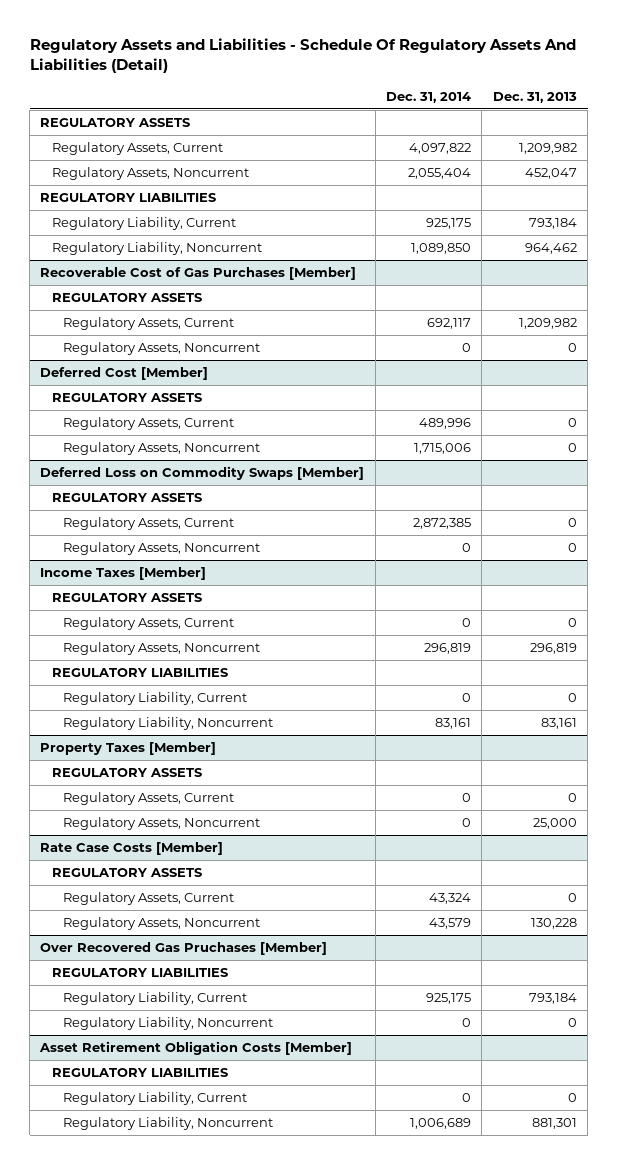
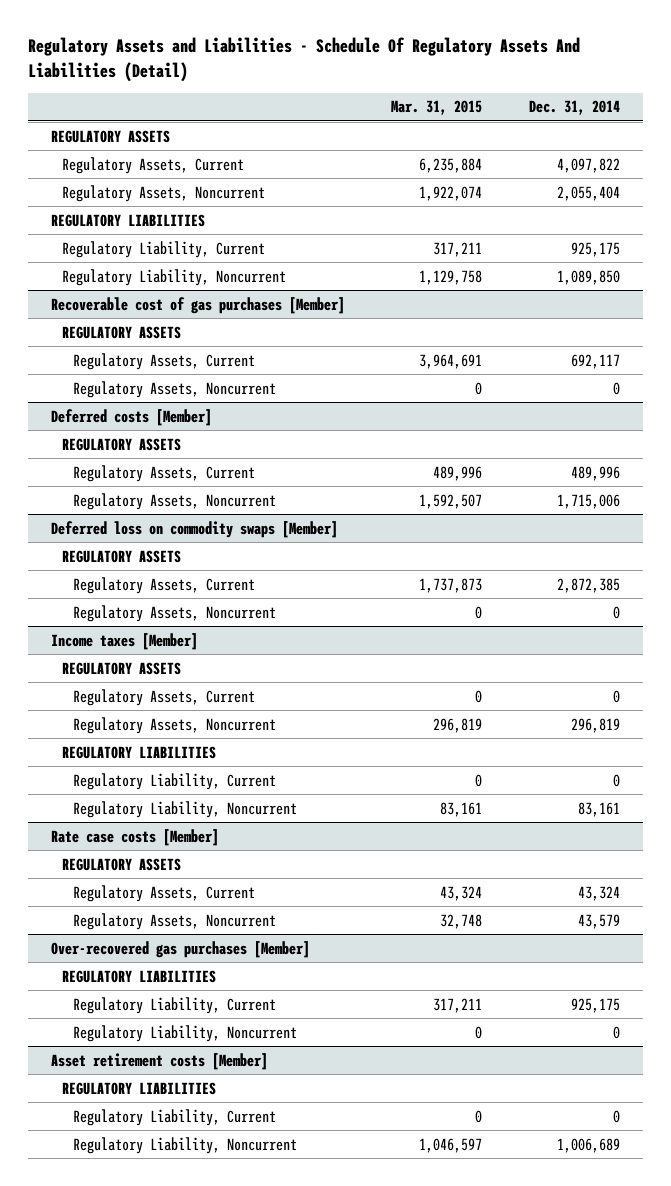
- | Dec. 31, 2014 | Dec. 31, 2013
+ | Mar. 31, 2015 | Dec. 31, 2014
- Recoverable Cost of Gas Purchases [Member]
+ Recoverable cost of gas purchases [Member]
- Deferred Cost [Member]
+ Deferred costs [Member]
- Deferred Loss on Commodity Swaps [Member]
+ Deferred loss on commodity swaps [Member]
- Income Taxes [Member]
+ Income taxes [Member]
- Property Taxes [Member]
- REGULATORY ASSETS
- Regulatory Assets, Current | 0 | 0
- Regulatory Assets, Noncurrent | 0 | 25,000
- Rate Case Costs [Member]
+ Rate case costs [Member]
- Over Recovered Gas Pruchases [Member]
+ Over-recovered gas purchases [Member]
- Asset Retirement Obligation Costs [Member]
+ Asset retirement costs [Member]

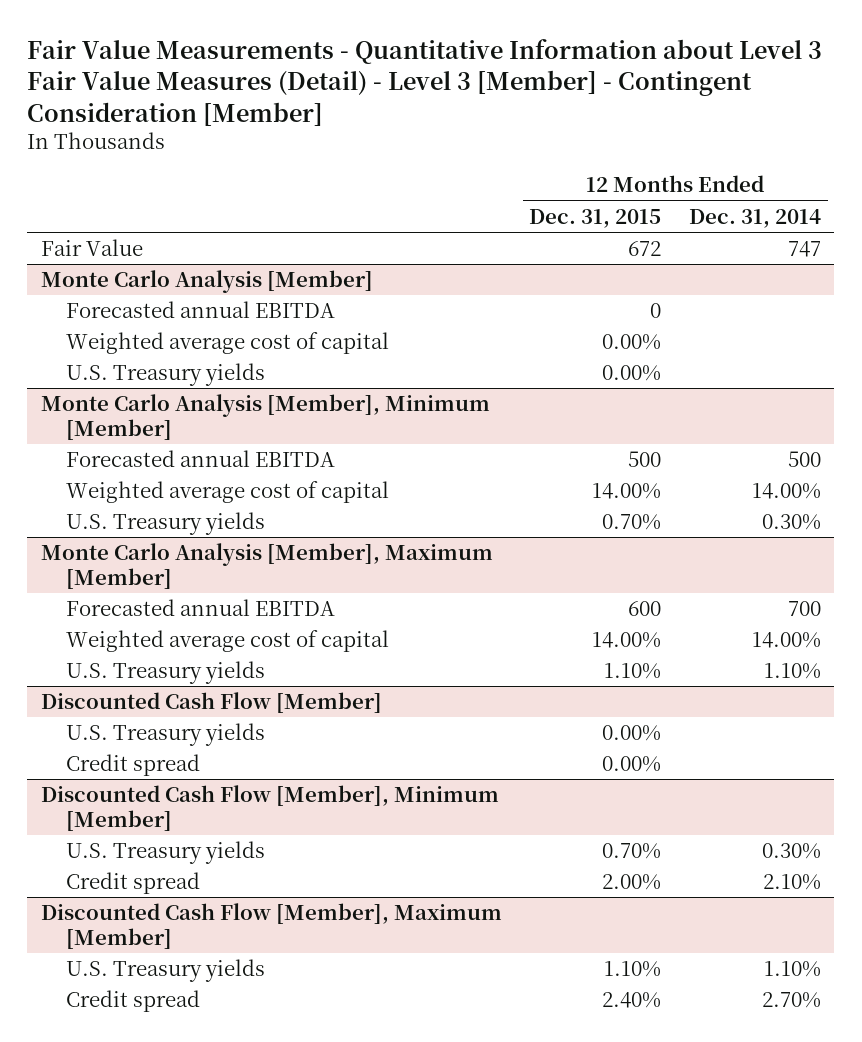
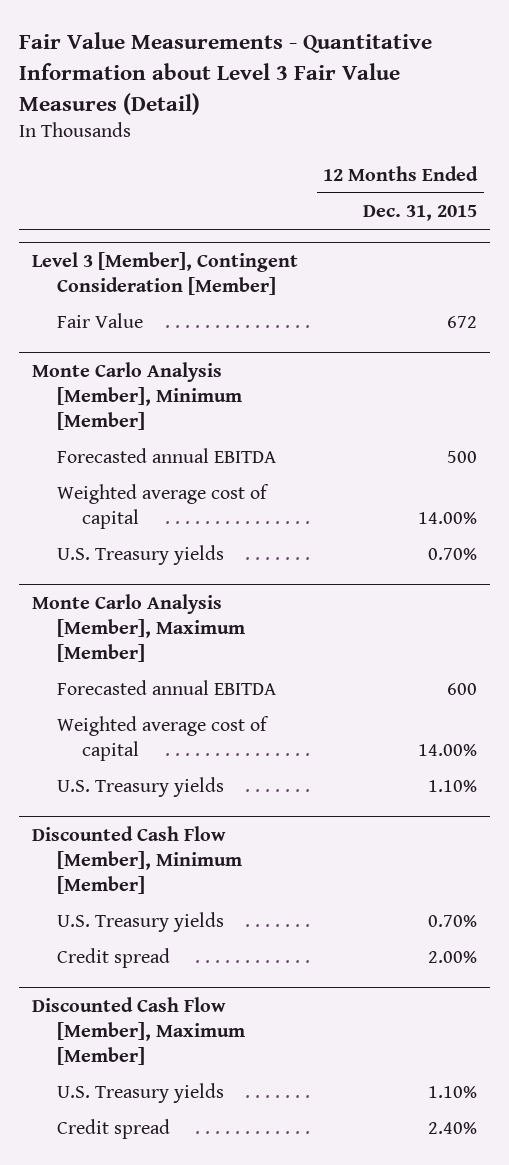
- Fair Value Measurements - Quantitative Information about Level 3 Fair Value Measures (Detail) - Level 3 [Member] - Contingent Consideration [Member]
+ Fair Value Measurements - Quantitative Information about Level 3 Fair Value Measures (Detail)
- | 12 Months Ended Dec. 31, 2015 | 12 Months Ended Dec. 31, 2014
+ | 12 Months Ended Dec. 31, 2015
+ Level 3 [Member], Contingent Consideration [Member]
- Monte Carlo Analysis [Member]
- Forecasted annual EBITDA | 0 |
- Weighted average cost of capital | 0.00% |
- U.S. Treasury yields | 0.00% |
- Discounted Cash Flow [Member]
- U.S. Treasury yields | 0.00% |
- Credit spread | 0.00% |

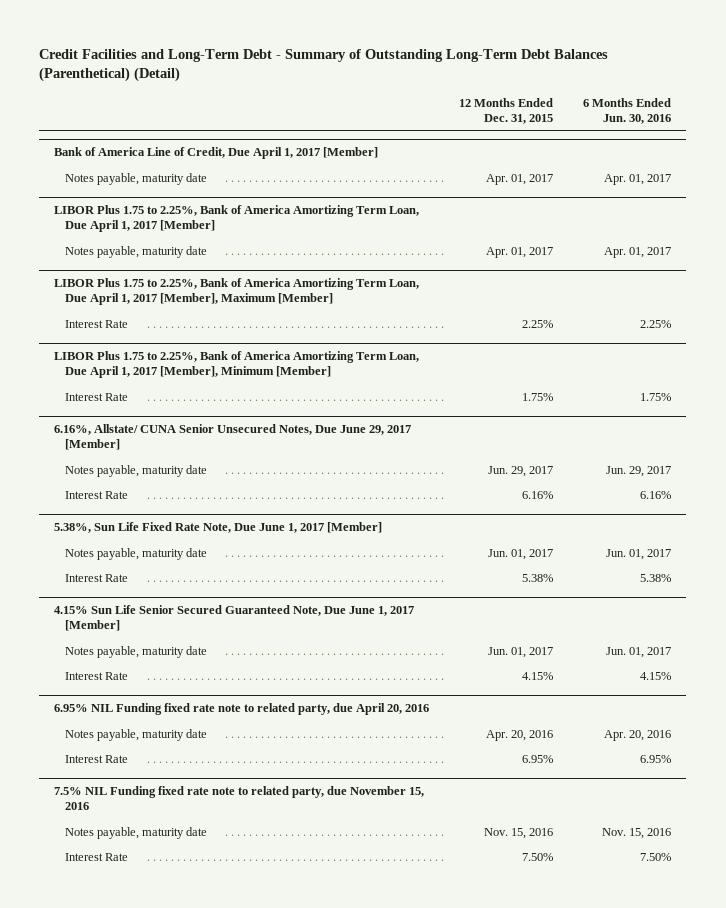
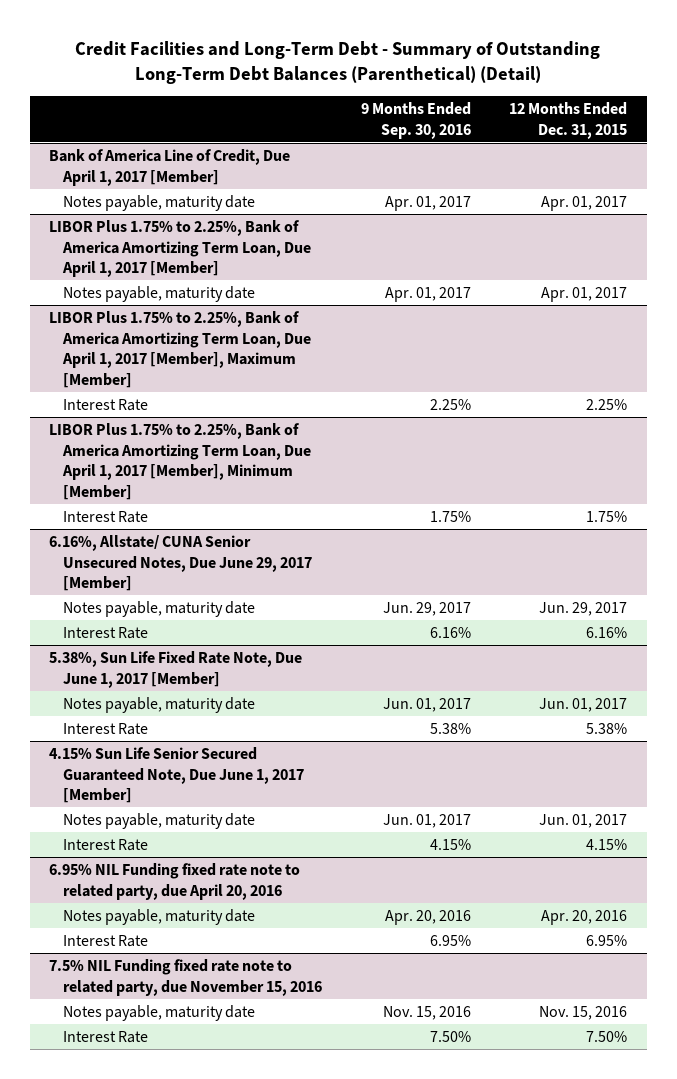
- | 12 Months Ended Dec. 31, 2015 | 6 Months Ended Jun. 30, 2016
+ | 9 Months Ended Sep. 30, 2016 | 12 Months Ended Dec. 31, 2015
- LIBOR Plus 1.75 to 2.25%, Bank of America Amortizing Term Loan, Due April 1, 2017 [Member]
+ LIBOR Plus 1.75% to 2.25%, Bank of America Amortizing Term Loan, Due April 1, 2017 [Member]
- LIBOR Plus 1.75 to 2.25%, Bank of America Amortizing Term Loan, Due April 1, 2017 [Member], Maximum [Member]
+ LIBOR Plus 1.75% to 2.25%, Bank of America Amortizing Term Loan, Due April 1, 2017 [Member], Maximum [Member]
- LIBOR Plus 1.75 to 2.25%, Bank of America Amortizing Term Loan, Due April 1, 2017 [Member], Minimum [Member]
+ LIBOR Plus 1.75% to 2.25%, Bank of America Amortizing Term Loan, Due April 1, 2017 [Member], Minimum [Member]

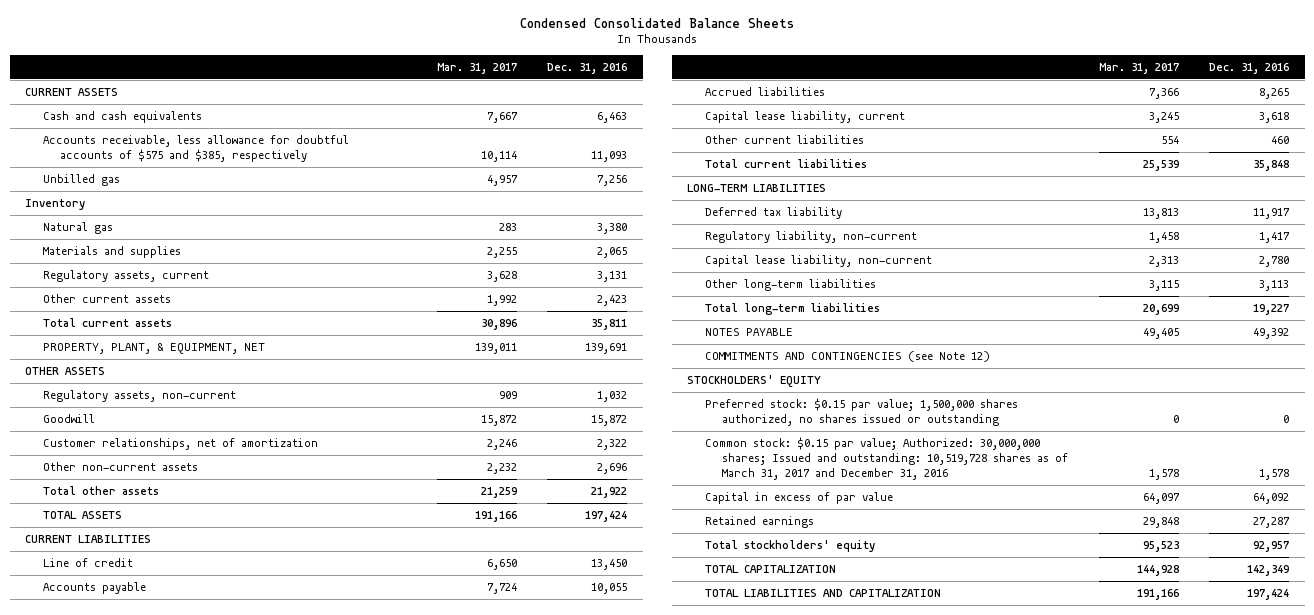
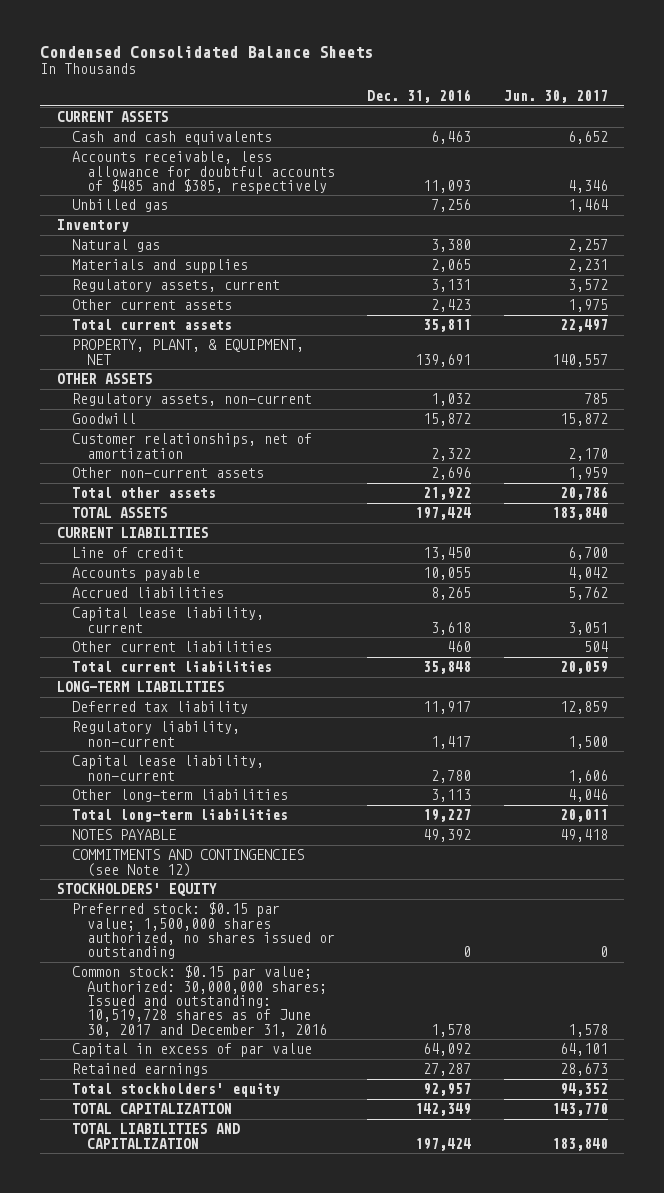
- | Mar. 31, 2017 | Dec. 31, 2016
+ | Dec. 31, 2016 | Jun. 30, 2017
- Accounts receivable, less allowance for doubtful accounts of $575 and $385, respectively | 10,114 | 11,093
+ Accounts receivable, less allowance for doubtful accounts of $485 and $385, respectively | 11,093 | 4,346
- Common stock: $0.15 par value; Authorized: 30,000,000 shares; Issued and outstanding: 10,519,728 shares as of March 31, 2017 and December 31, 2016 | 1,578 | 1,578
+ Common stock: $0.15 par value; Authorized: 30,000,000 shares; Issued and outstanding: 10,519,728 shares as of June 30, 2017 and December 31, 2016 | 1,578 | 1,578

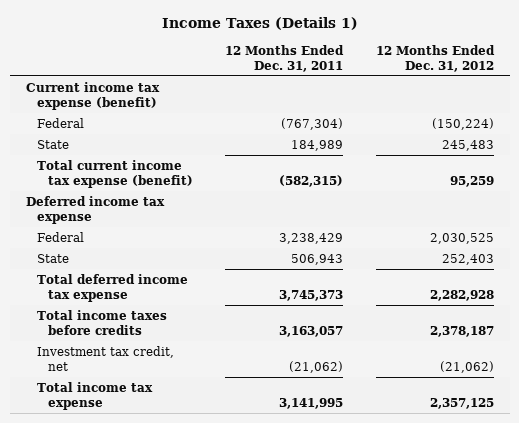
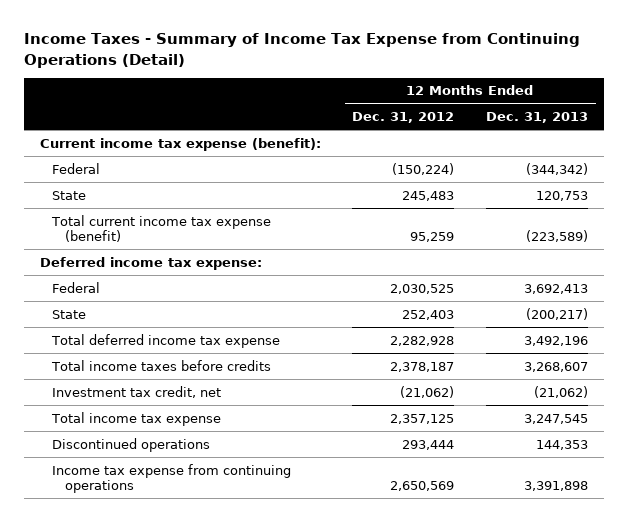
- Income Taxes (Details 1)
+ Income Taxes - Summary of Income Tax Expense from Continuing Operations (Detail)
- | 12 Months Ended Dec. 31, 2011 | 12 Months Ended Dec. 31, 2012
+ | 12 Months Ended Dec. 31, 2012 | 12 Months Ended Dec. 31, 2013
- Current income tax expense (benefit)
+ Current income tax expense (benefit):
- Deferred income tax expense
+ Deferred income tax expense:
+ Discontinued operations | 293,444 | 144,353
+ Income tax expense from continuing operations | 2,650,569 | 3,391,898

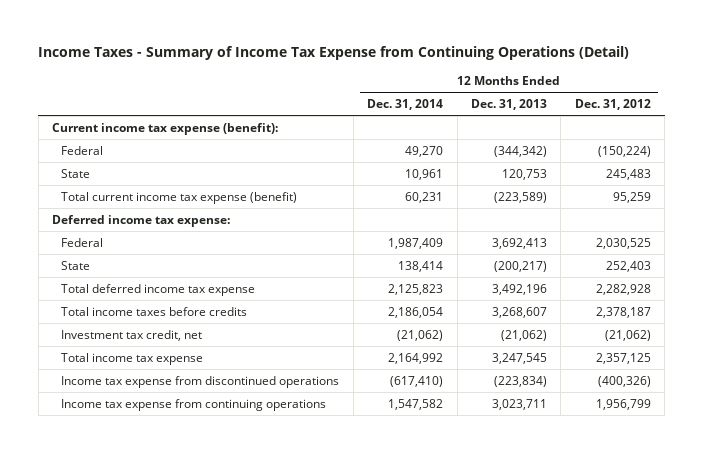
- | 12 Months Ended Dec. 31, 2012 | 12 Months Ended Dec. 31, 2013
+ | 12 Months Ended Dec. 31, 2014 | 12 Months Ended Dec. 31, 2013 | 12 Months Ended Dec. 31, 2012
- Discontinued operations | 293,444 | 144,353
- Income tax expense from continuing operations | 2,650,569 | 3,391,898
+ Income tax expense from discontinued operations | (617,410) | (223,834) | (400,326)
+ Income tax expense from continuing operations | 1,547,582 | 3,023,711 | 1,956,799

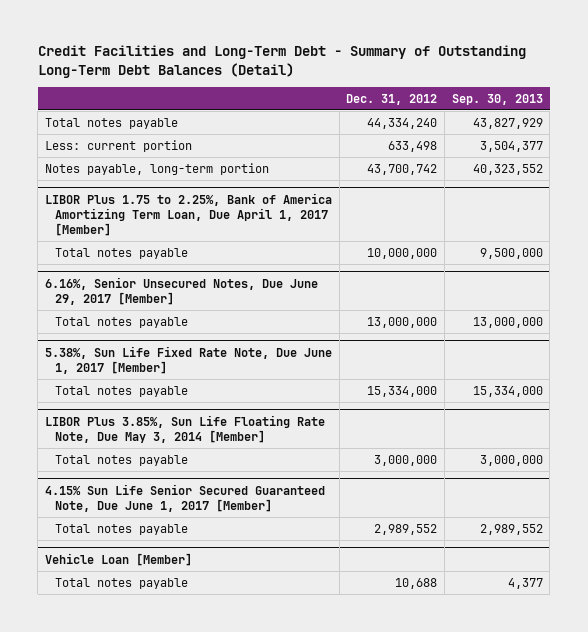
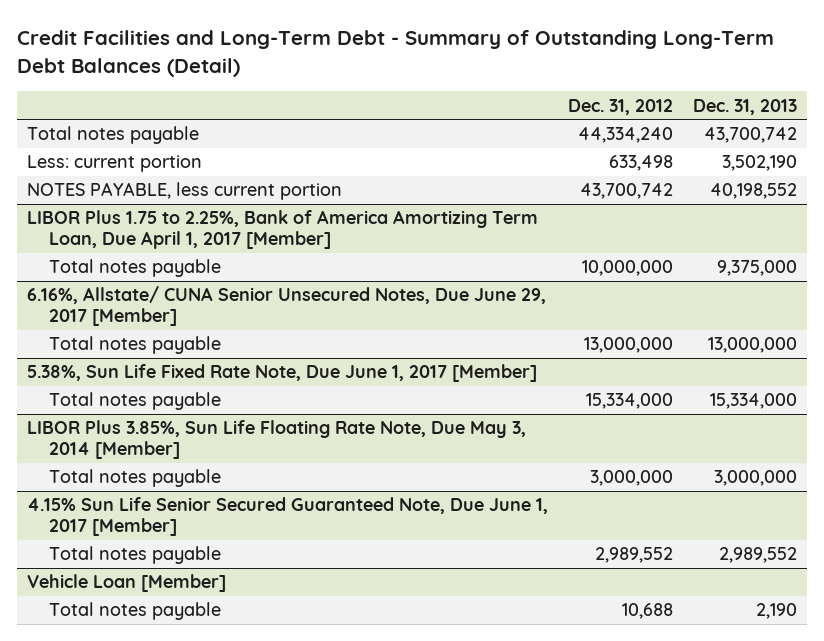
- | Dec. 31, 2012 | Sep. 30, 2013
+ | Dec. 31, 2012 | Dec. 31, 2013
- Notes payable, long-term portion | 43,700,742 | 40,323,552
+ NOTES PAYABLE, less current portion | 43,700,742 | 40,198,552
- 6.16%, Senior Unsecured Notes, Due June 29, 2017 [Member]
+ 6.16%, Allstate/ CUNA Senior Unsecured Notes, Due June 29, 2017 [Member]

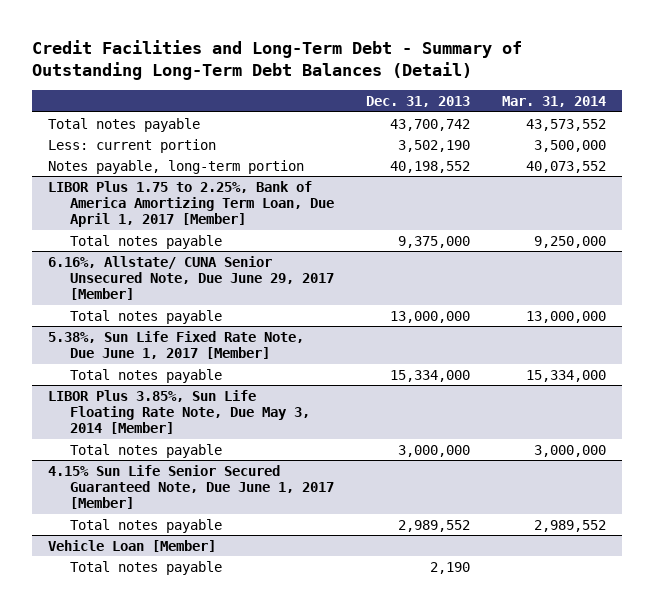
- | Dec. 31, 2012 | Dec. 31, 2013
+ | Dec. 31, 2013 | Mar. 31, 2014
- NOTES PAYABLE, less current portion | 43,700,742 | 40,198,552
+ Notes payable, long-term portion | 40,198,552 | 40,073,552
- 6.16%, Allstate/ CUNA Senior Unsecured Notes, Due June 29, 2017 [Member]
+ 6.16%, Allstate/ CUNA Senior Unsecured Note, Due June 29, 2017 [Member]

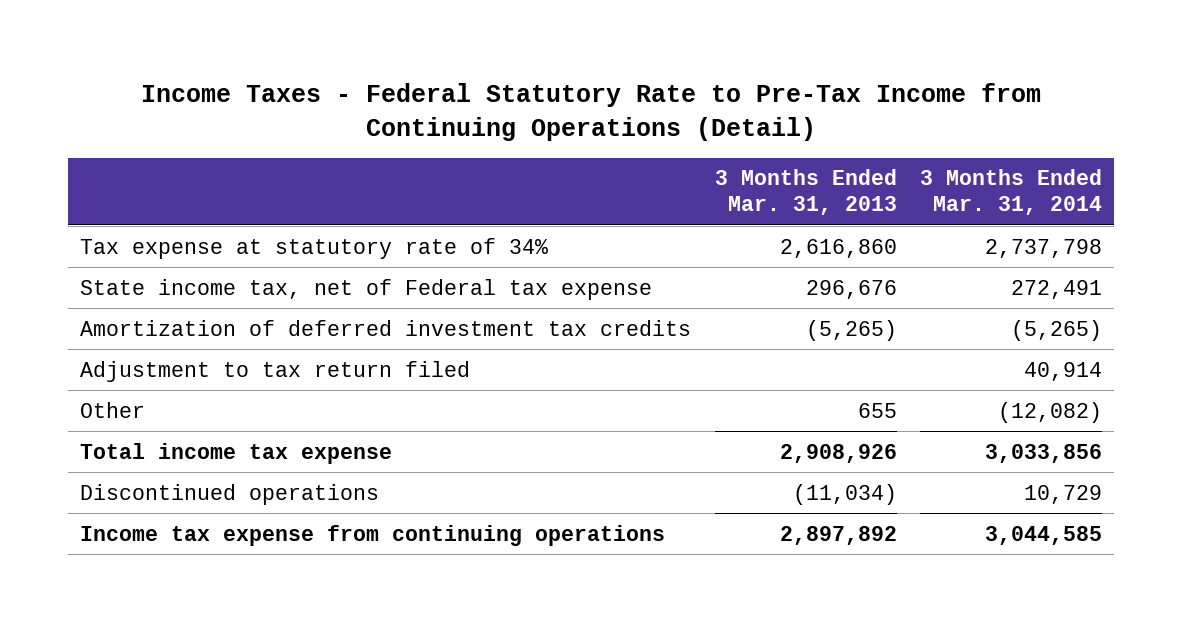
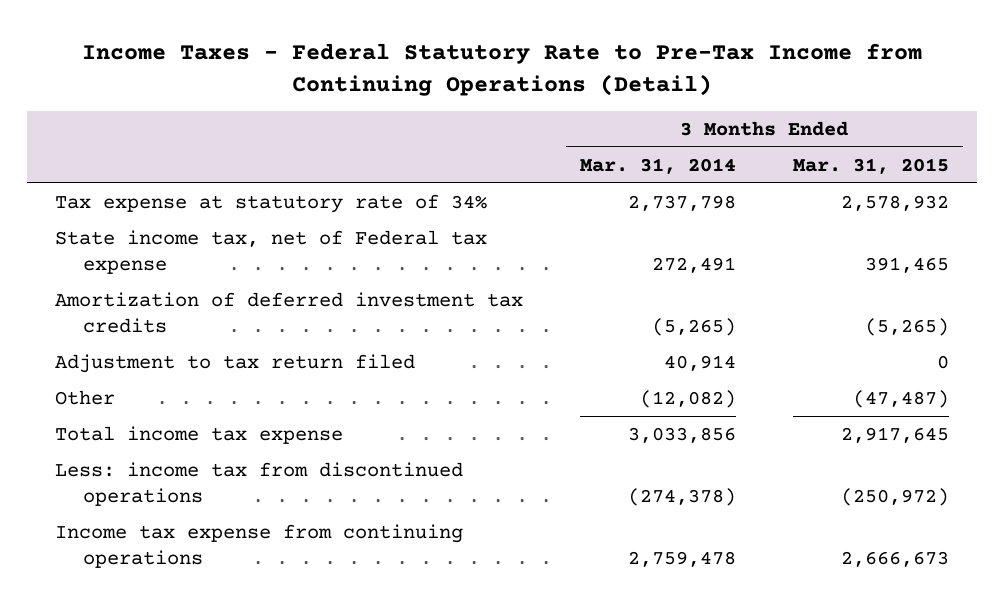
- | 3 Months Ended Mar. 31, 2013 | 3 Months Ended Mar. 31, 2014
+ | 3 Months Ended Mar. 31, 2014 | 3 Months Ended Mar. 31, 2015
- Discontinued operations | (11,034) | 10,729
- Income tax expense from continuing operations | 2,897,892 | 3,044,585
+ Less: income tax from discontinued operations | (274,378) | (250,972)
+ Income tax expense from continuing operations | 2,759,478 | 2,666,673

